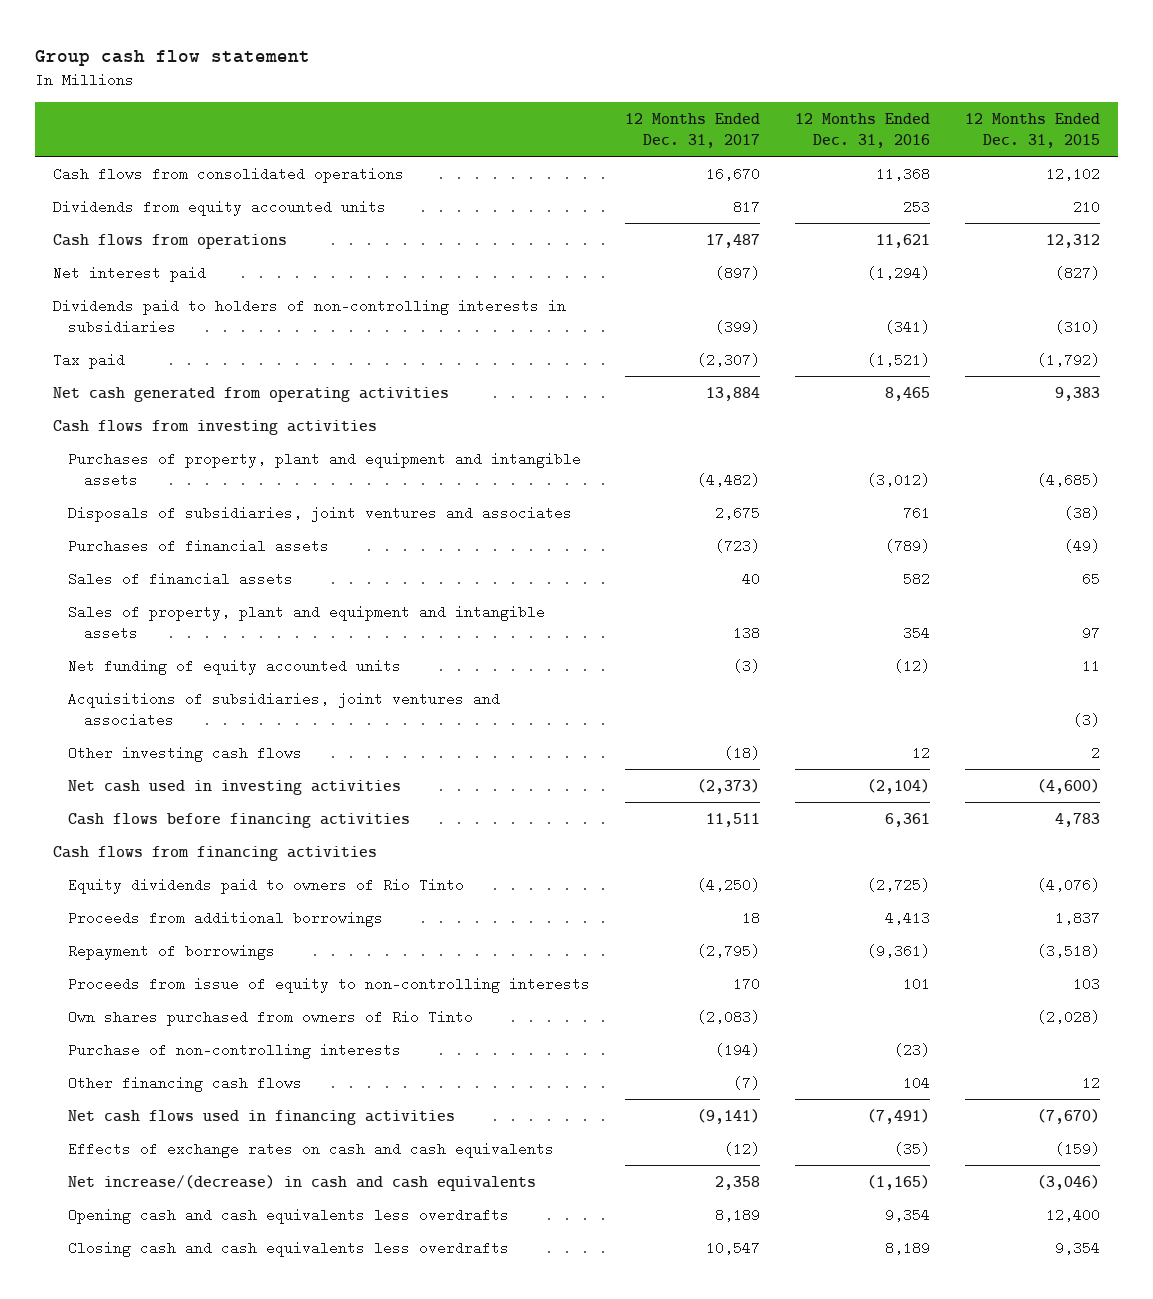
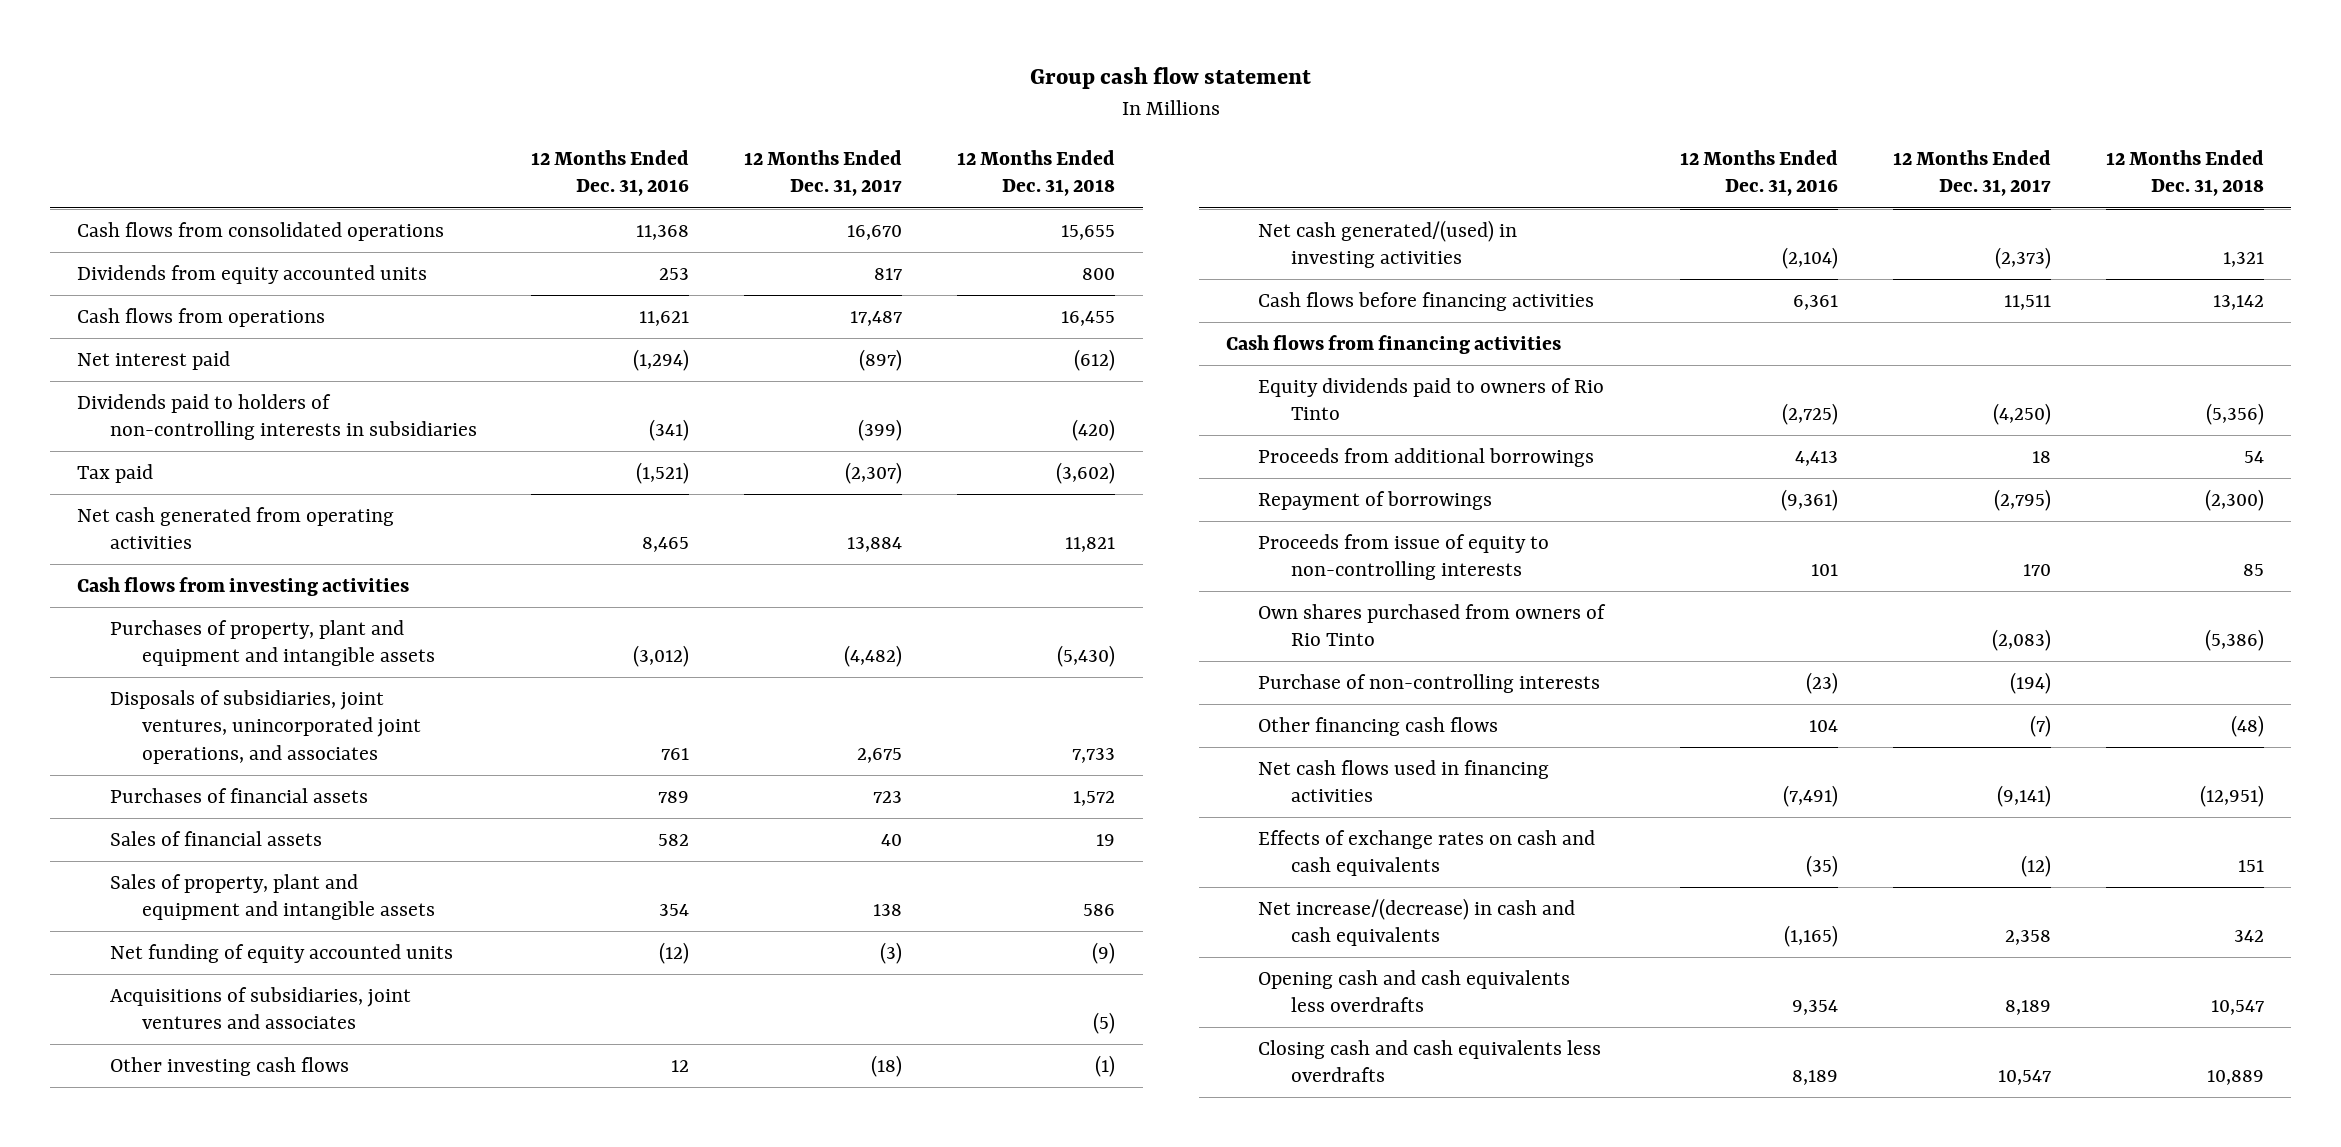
- | 12 Months Ended Dec. 31, 2017 | 12 Months Ended Dec. 31, 2016 | 12 Months Ended Dec. 31, 2015
+ | 12 Months Ended Dec. 31, 2016 | 12 Months Ended Dec. 31, 2017 | 12 Months Ended Dec. 31, 2018
- Disposals of subsidiaries, joint ventures and associates | 2,675 | 761 | (38)
- Purchases of financial assets | (723) | (789) | (49)
+ Disposals of subsidiaries, joint ventures, unincorporated joint operations, and associates | 761 | 2,675 | 7,733
+ Purchases of financial assets | 789 | 723 | 1,572
- Net cash used in investing activities | (2,373) | (2,104) | (4,600)
+ Net cash generated/(used) in investing activities | (2,104) | (2,373) | 1,321

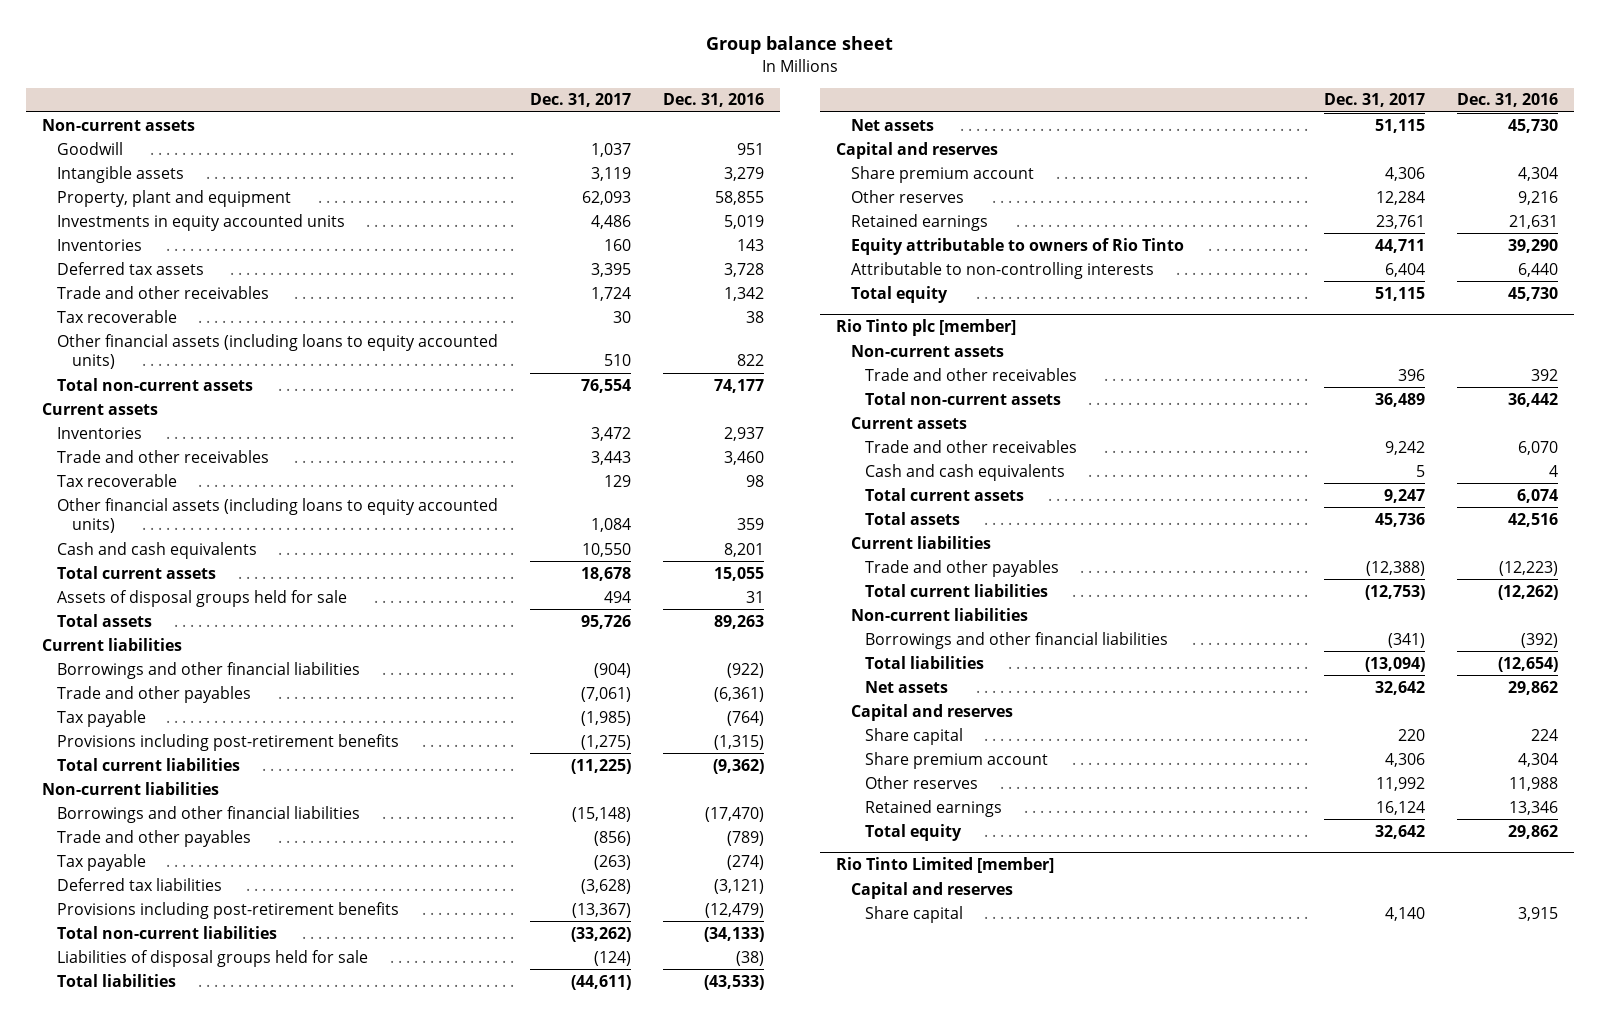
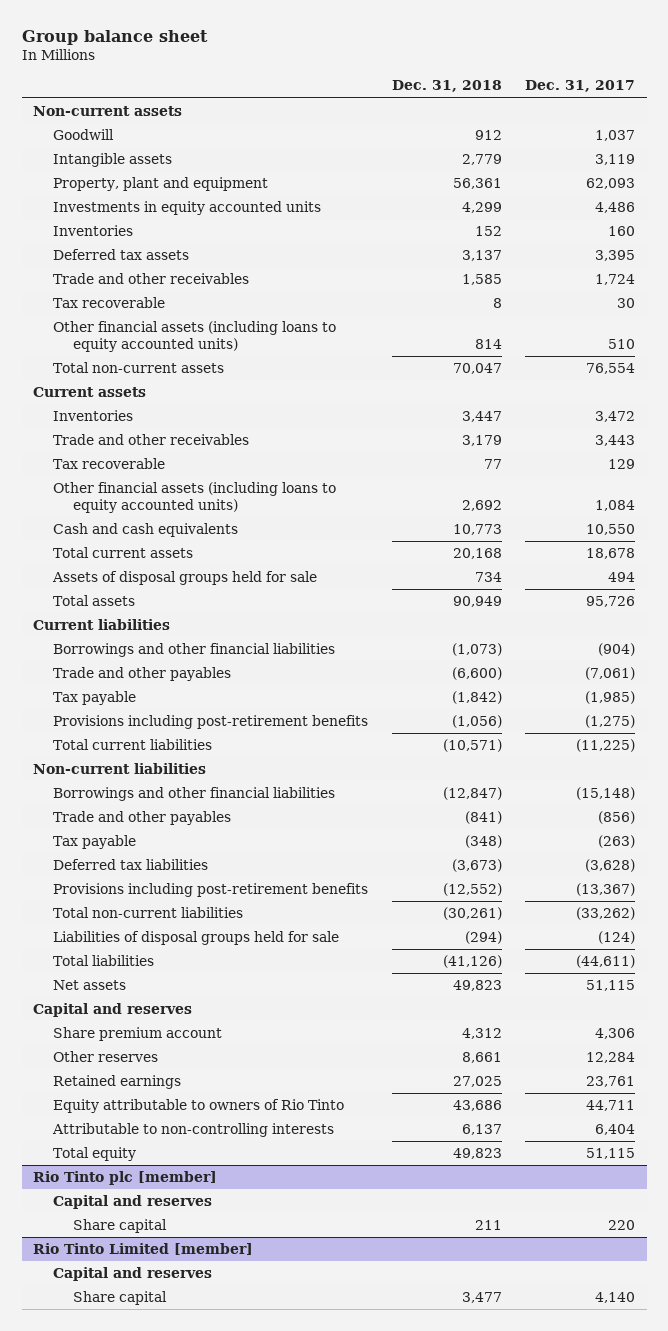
- | Dec. 31, 2017 | Dec. 31, 2016
+ | Dec. 31, 2018 | Dec. 31, 2017
@ Rio Tinto plc [member]
- Non-current assets
- Trade and other receivables | 396 | 392
- Total non-current assets | 36,489 | 36,442
- Current assets
- Trade and other receivables | 9,242 | 6,070
- Cash and cash equivalents | 5 | 4
- Total current assets | 9,247 | 6,074
- Total assets | 45,736 | 42,516
- Current liabilities
- Trade and other payables | (12,388) | (12,223)
- Total current liabilities | (12,753) | (12,262)
- Non-current liabilities
- Borrowings and other financial liabilities | (341) | (392)
- Total liabilities | (13,094) | (12,654)
- Net assets | 32,642 | 29,862
- Share premium account | 4,306 | 4,304
- Other reserves | 11,992 | 11,988
- Retained earnings | 16,124 | 13,346
- Total equity | 32,642 | 29,862

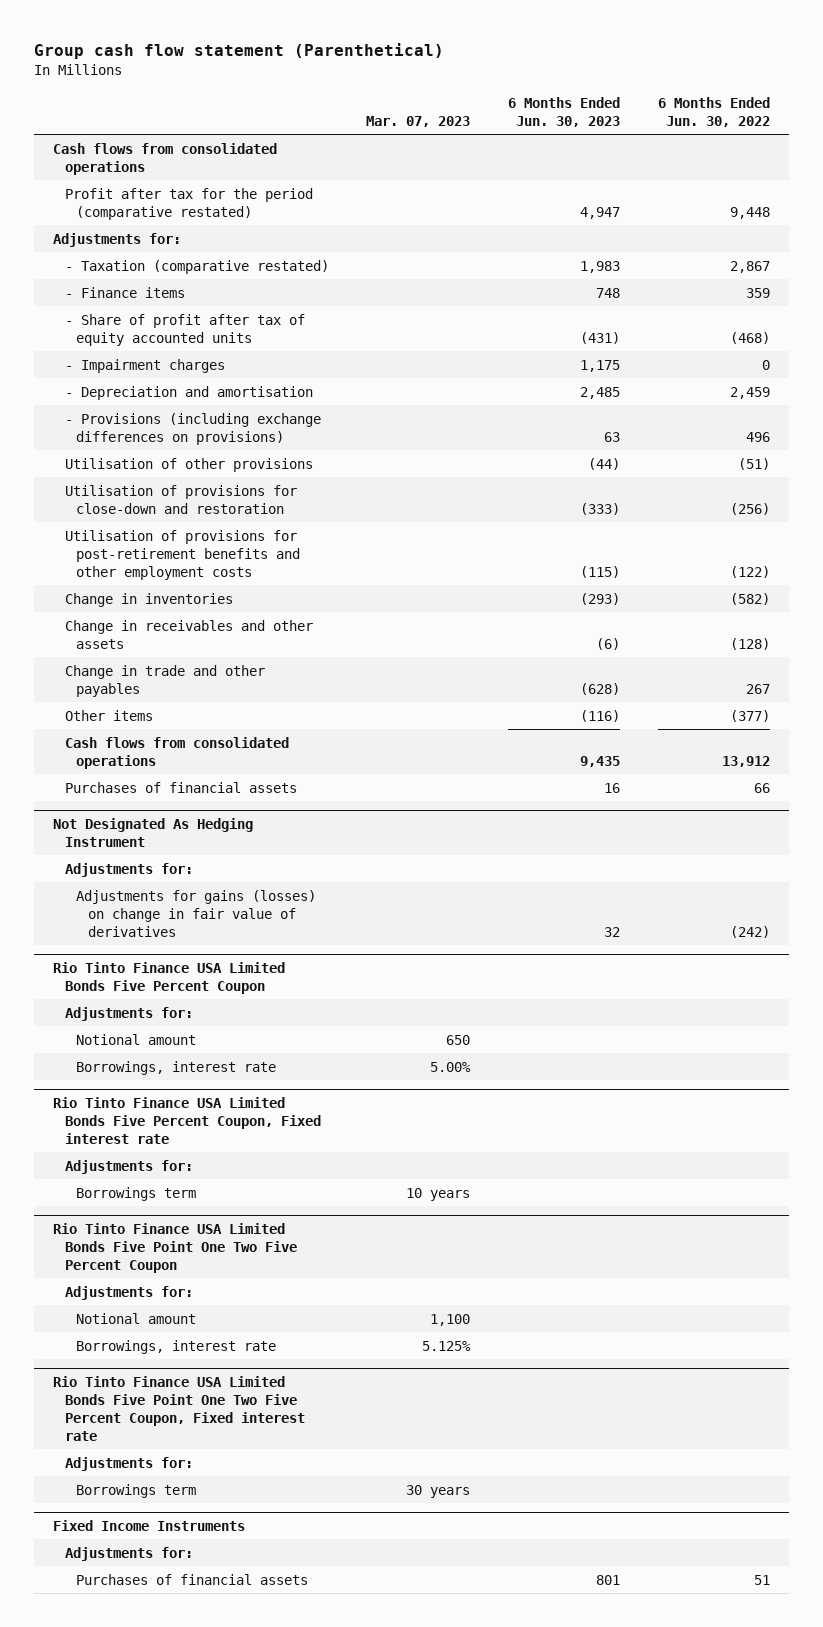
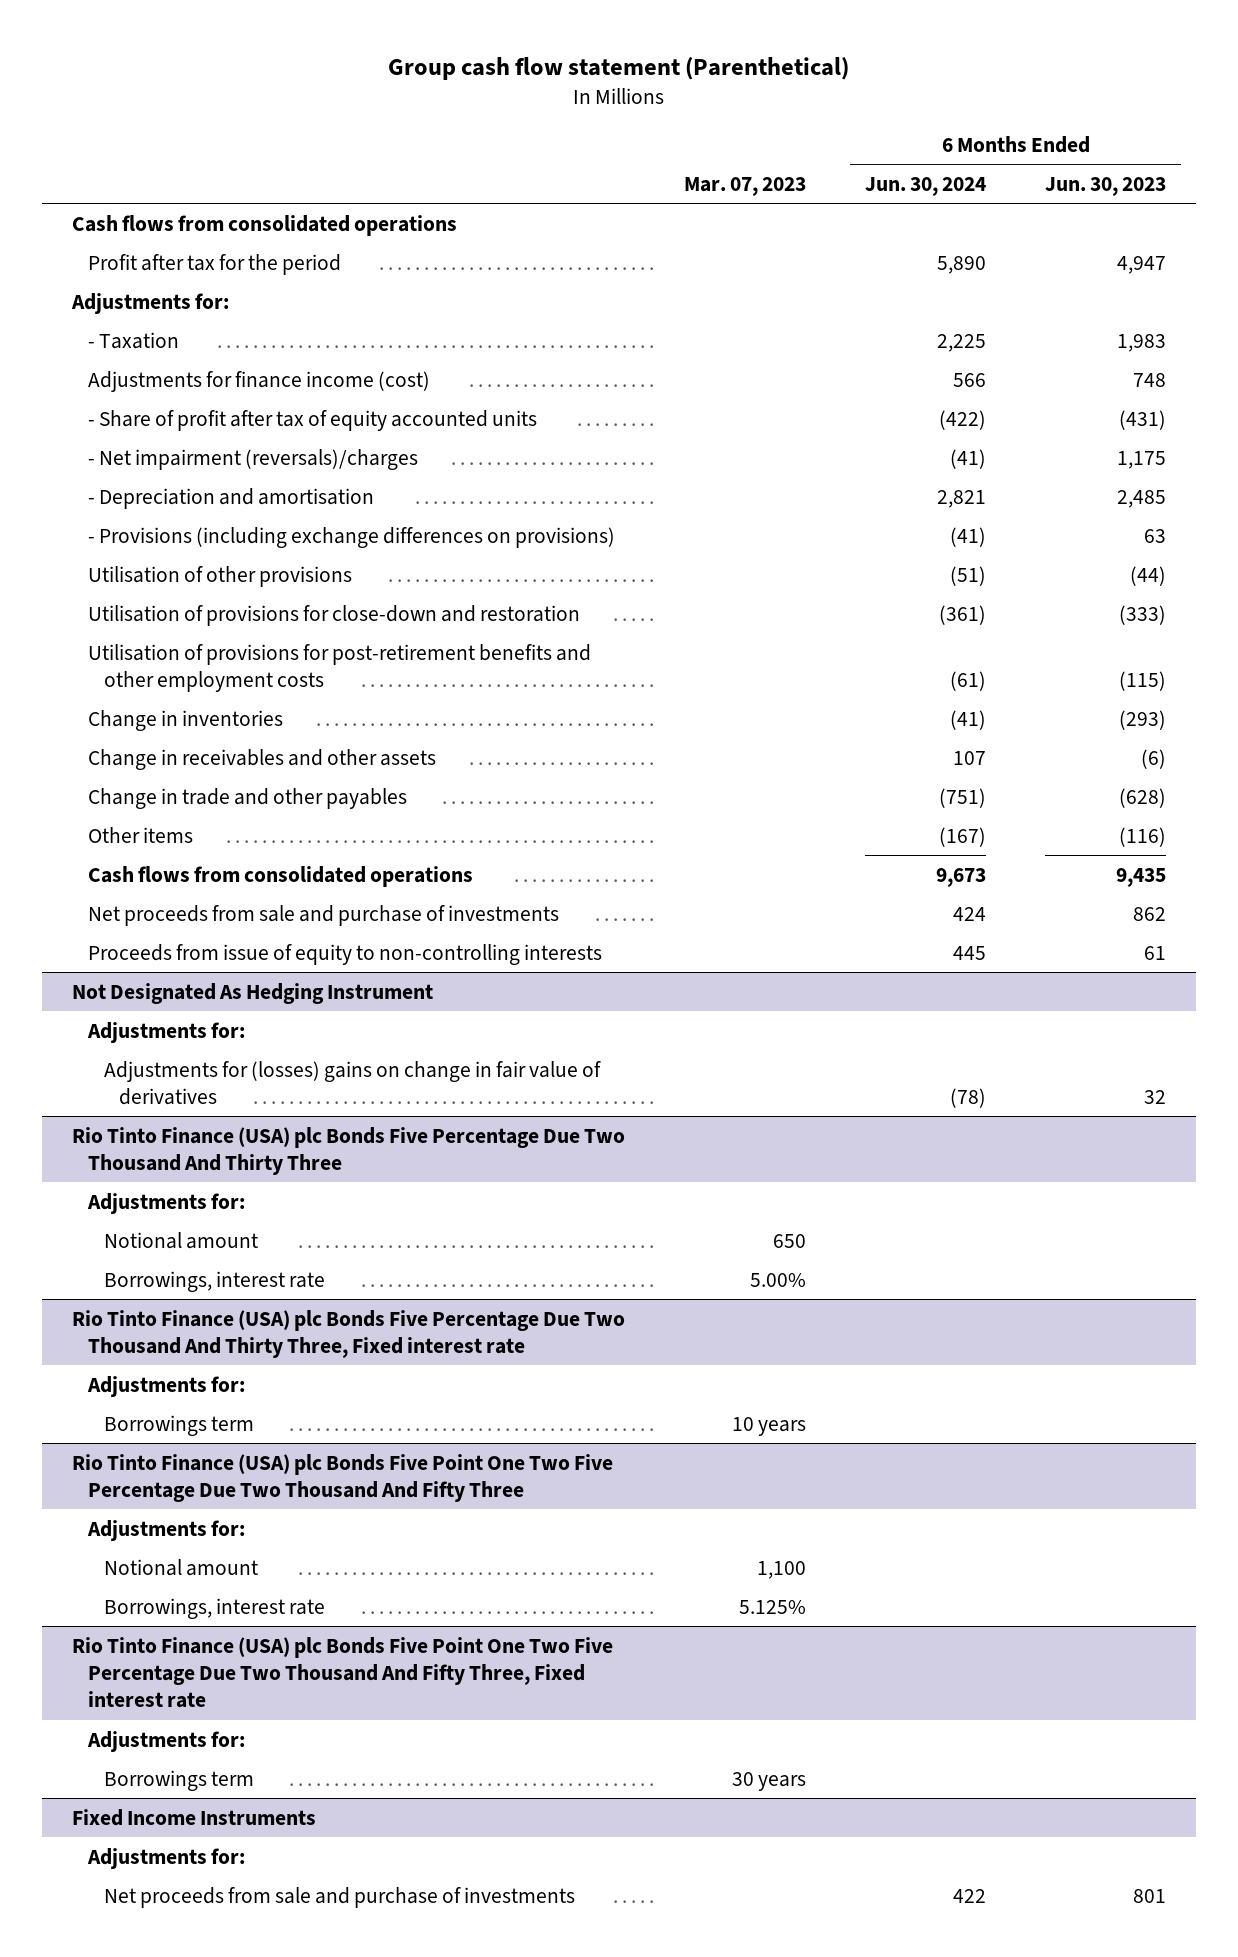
- | Mar. 07, 2023 | 6 Months Ended Jun. 30, 2023 | 6 Months Ended Jun. 30, 2022
+ | Mar. 07, 2023 | 6 Months Ended Jun. 30, 2024 | 6 Months Ended Jun. 30, 2023
- Profit after tax for the period (comparative restated) | | 4,947 | 9,448
+ Profit after tax for the period | | 5,890 | 4,947
- - Taxation (comparative restated) | | 1,983 | 2,867
- - Finance items | | 748 | 359
+ - Taxation | | 2,225 | 1,983
+ Adjustments for finance income (cost) | | 566 | 748
- - Impairment charges | | 1,175 | 0
+ - Net impairment (reversals)/charges | | (41) | 1,175
- Purchases of financial assets | | 16 | 66
+ Net proceeds from sale and purchase of investments | | 424 | 862
+ Proceeds from issue of equity to non-controlling interests | | 445 | 61
@ Not Designated As Hedging Instrument
- Adjustments for gains (losses) on change in fair value of derivatives | | 32 | (242)
- Rio Tinto Finance USA Limited Bonds Five Percent Coupon
@ Not Designated As Hedging Instrument
+ Adjustments for (losses) gains on change in fair value of derivatives | | (78) | 32
+ Rio Tinto Finance (USA) plc Bonds Five Percentage Due Two Thousand And Thirty Three
- Rio Tinto Finance USA Limited Bonds Five Percent Coupon, Fixed interest rate
+ Rio Tinto Finance (USA) plc Bonds Five Percentage Due Two Thousand And Thirty Three, Fixed interest rate
- Rio Tinto Finance USA Limited Bonds Five Point One Two Five Percent Coupon
+ Rio Tinto Finance (USA) plc Bonds Five Point One Two Five Percentage Due Two Thousand And Fifty Three
- Rio Tinto Finance USA Limited Bonds Five Point One Two Five Percent Coupon, Fixed interest rate
+ Rio Tinto Finance (USA) plc Bonds Five Point One Two Five Percentage Due Two Thousand And Fifty Three, Fixed interest rate
@ Fixed Income Instruments
- Purchases of financial assets | | 801 | 51
+ Net proceeds from sale and purchase of investments | | 422 | 801

